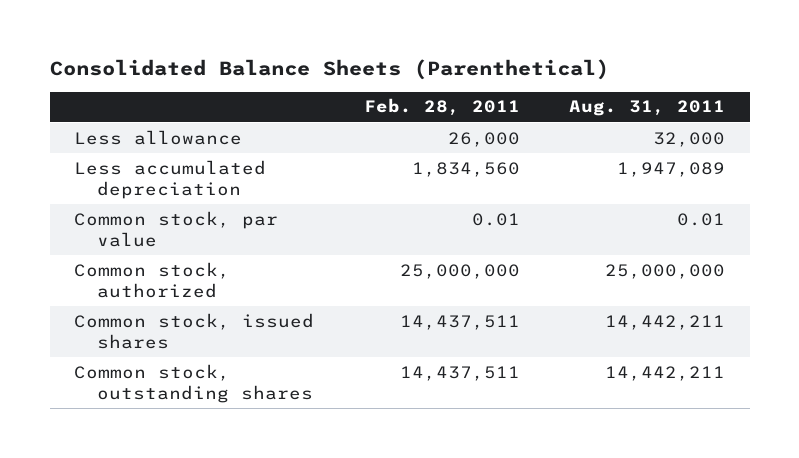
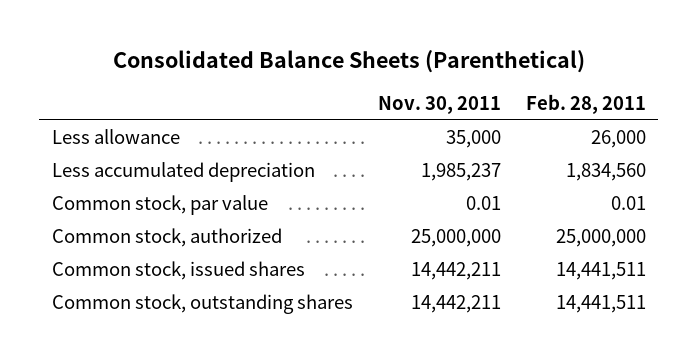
- | Feb. 28, 2011 | Aug. 31, 2011
+ | Nov. 30, 2011 | Feb. 28, 2011
- Common stock, issued shares | 14,437,511 | 14,442,211
- Common stock, outstanding shares | 14,437,511 | 14,442,211
+ Common stock, issued shares | 14,442,211 | 14,441,511
+ Common stock, outstanding shares | 14,442,211 | 14,441,511

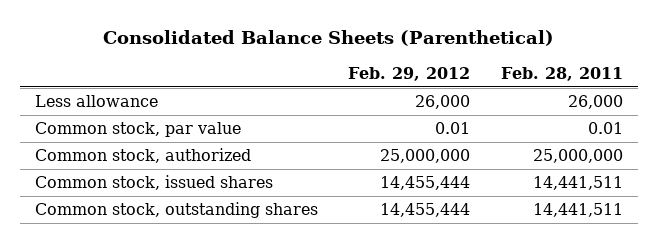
- | Nov. 30, 2011 | Feb. 28, 2011
+ | Feb. 29, 2012 | Feb. 28, 2011
- Less accumulated depreciation | 1,985,237 | 1,834,560

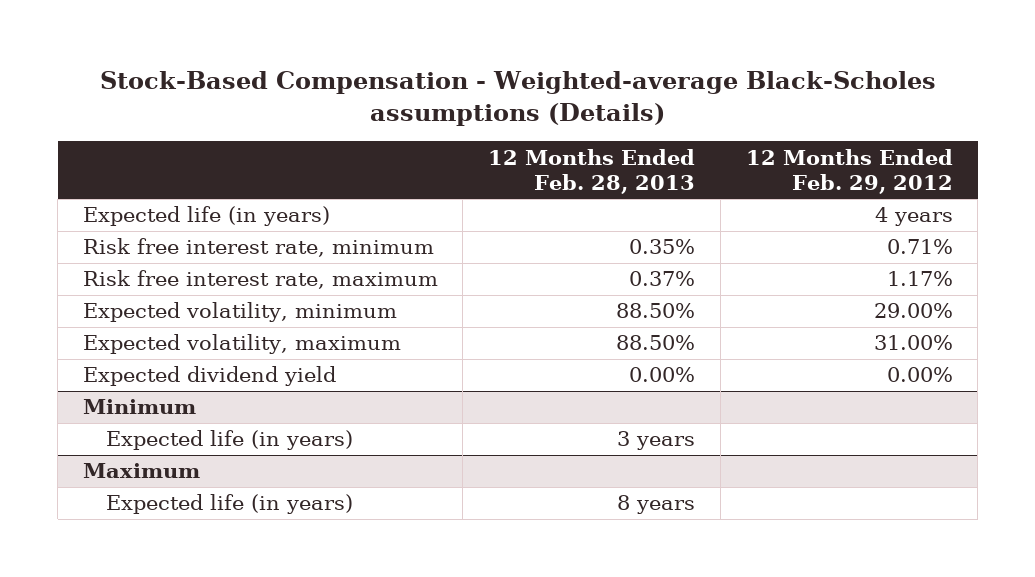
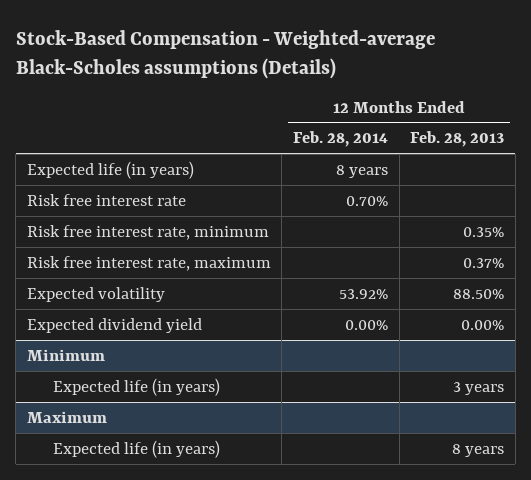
- | 12 Months Ended Feb. 28, 2013 | 12 Months Ended Feb. 29, 2012
+ | 12 Months Ended Feb. 28, 2014 | 12 Months Ended Feb. 28, 2013
+ Risk free interest rate | 0.70% |
- Expected volatility, minimum | 88.50% | 29.00%
- Expected volatility, maximum | 88.50% | 31.00%
+ Expected volatility | 53.92% | 88.50%

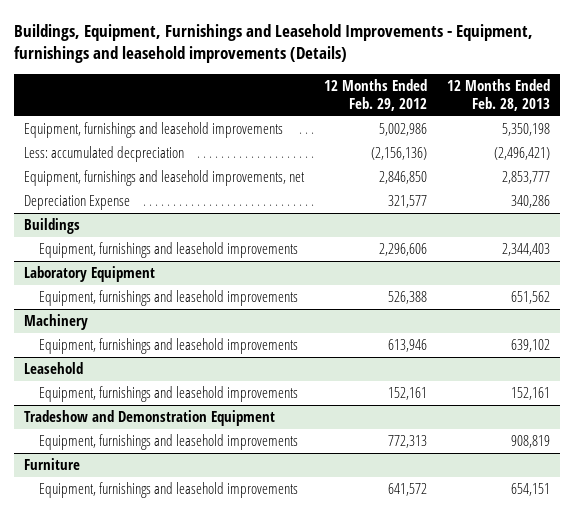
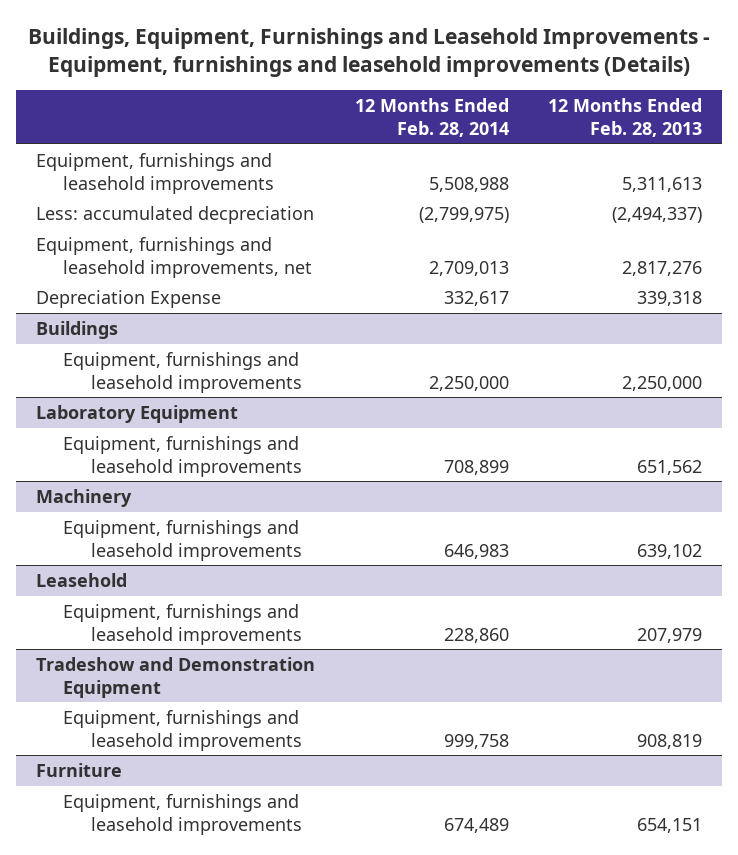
- | 12 Months Ended Feb. 29, 2012 | 12 Months Ended Feb. 28, 2013
+ | 12 Months Ended Feb. 28, 2014 | 12 Months Ended Feb. 28, 2013
- Equipment, furnishings and leasehold improvements | 5,002,986 | 5,350,198
- Less: accumulated decpreciation | (2,156,136) | (2,496,421)
- Equipment, furnishings and leasehold improvements, net | 2,846,850 | 2,853,777
- Depreciation Expense | 321,577 | 340,286
+ Equipment, furnishings and leasehold improvements | 5,508,988 | 5,311,613
+ Less: accumulated decpreciation | (2,799,975) | (2,494,337)
+ Equipment, furnishings and leasehold improvements, net | 2,709,013 | 2,817,276
+ Depreciation Expense | 332,617 | 339,318
@ Buildings
- Equipment, furnishings and leasehold improvements | 2,296,606 | 2,344,403
+ Equipment, furnishings and leasehold improvements | 2,250,000 | 2,250,000
@ Leasehold
- Equipment, furnishings and leasehold improvements | 152,161 | 152,161
+ Equipment, furnishings and leasehold improvements | 228,860 | 207,979

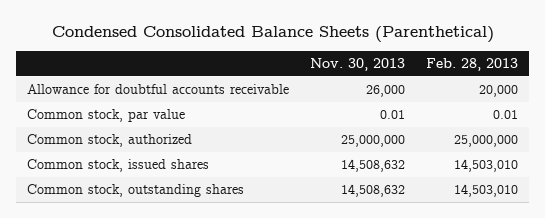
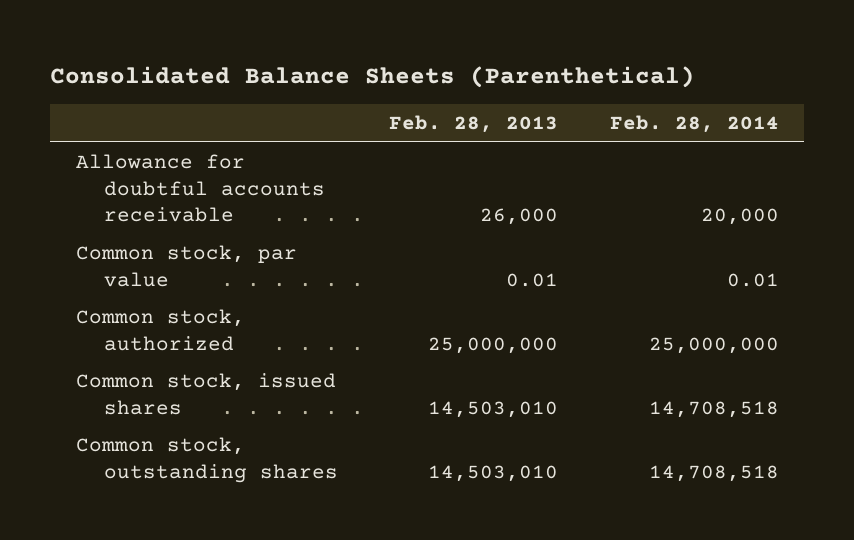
- Condensed Consolidated Balance Sheets (Parenthetical)
+ Consolidated Balance Sheets (Parenthetical)
- | Nov. 30, 2013 | Feb. 28, 2013
+ | Feb. 28, 2013 | Feb. 28, 2014
- Allowance for doubtful accounts receivable | 26,000 | 20,000
+ Allowance for doubtful accounts receivable | 26,000 | 20,000

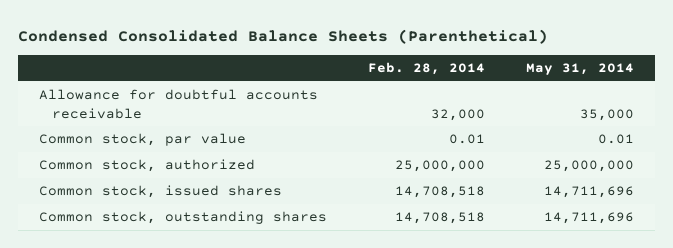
- Consolidated Balance Sheets (Parenthetical)
+ Condensed Consolidated Balance Sheets (Parenthetical)
- | Feb. 28, 2013 | Feb. 28, 2014
+ | Feb. 28, 2014 | May 31, 2014
- Allowance for doubtful accounts receivable | 26,000 | 20,000
+ Allowance for doubtful accounts receivable | 32,000 | 35,000

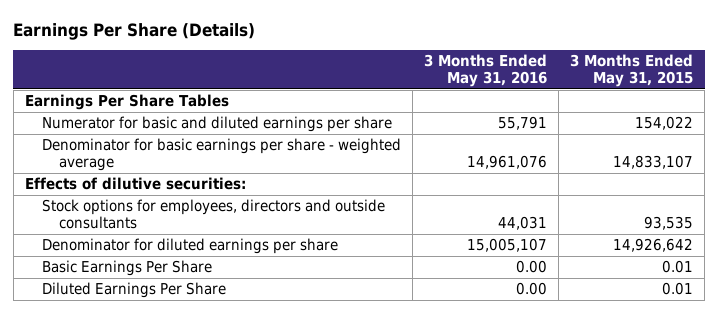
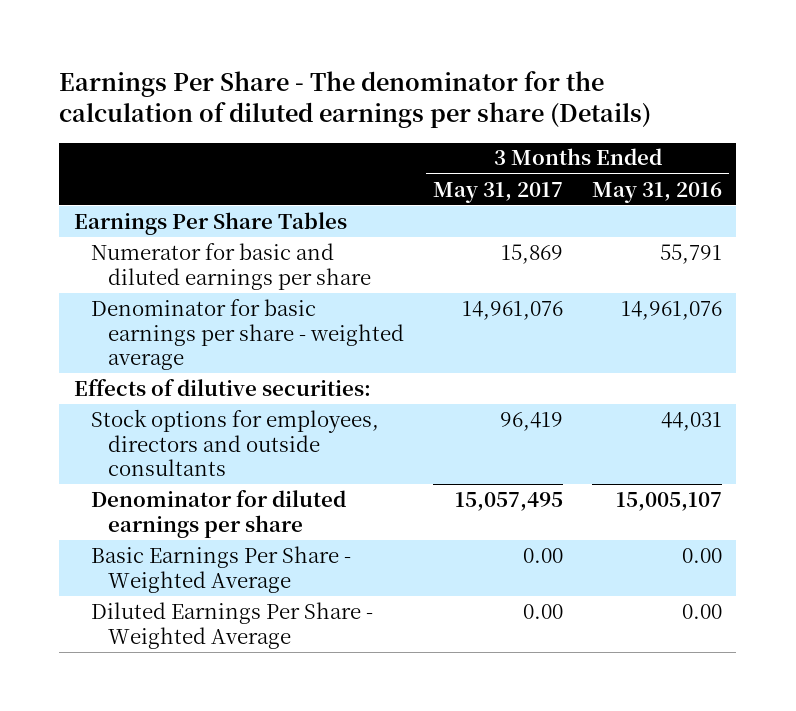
- Earnings Per Share (Details)
+ Earnings Per Share - The denominator for the calculation of diluted earnings per share (Details)
- | 3 Months Ended May 31, 2016 | 3 Months Ended May 31, 2015
+ | 3 Months Ended May 31, 2017 | 3 Months Ended May 31, 2016
- Basic Earnings Per Share | 0.00 | 0.01
- Diluted Earnings Per Share | 0.00 | 0.01
+ Basic Earnings Per Share - Weighted Average | 0.00 | 0.00
+ Diluted Earnings Per Share - Weighted Average | 0.00 | 0.00

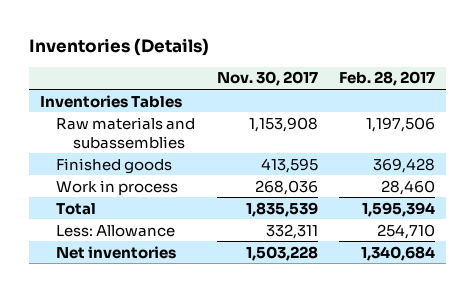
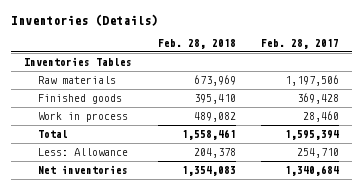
- | Nov. 30, 2017 | Feb. 28, 2017
+ | Feb. 28, 2018 | Feb. 28, 2017
- Raw materials and subassemblies | 1,153,908 | 1,197,506
+ Raw materials | 673,969 | 1,197,506

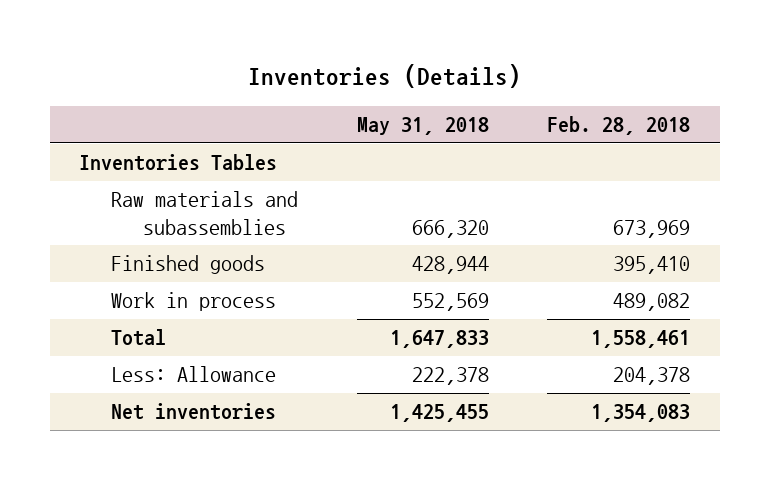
- | Feb. 28, 2018 | Feb. 28, 2017
+ | May 31, 2018 | Feb. 28, 2018
- Raw materials | 673,969 | 1,197,506
+ Raw materials and subassemblies | 666,320 | 673,969

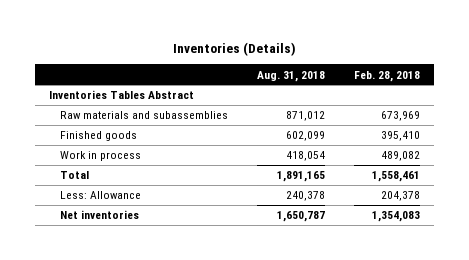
- | May 31, 2018 | Feb. 28, 2018
+ | Aug. 31, 2018 | Feb. 28, 2018
- Inventories Tables
+ Inventories Tables Abstract

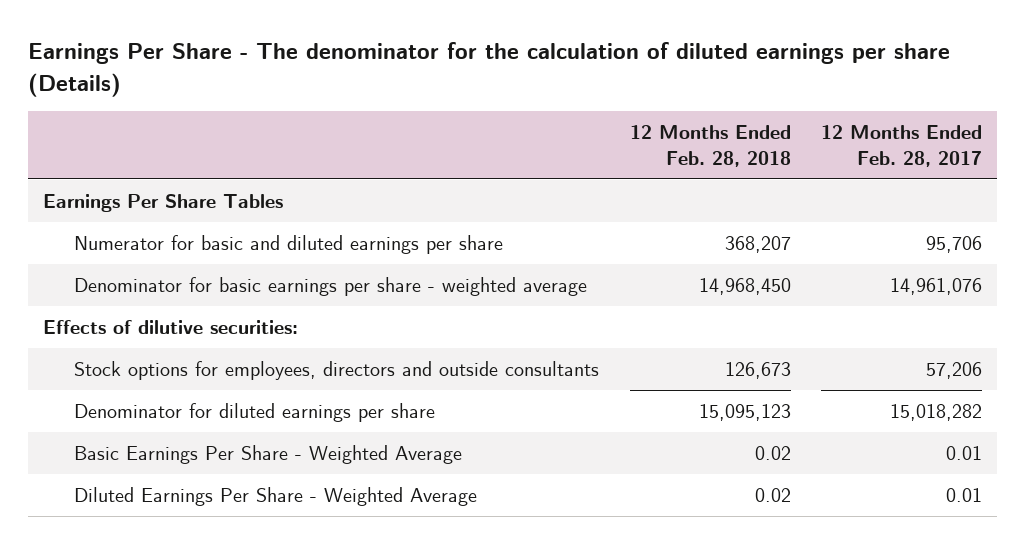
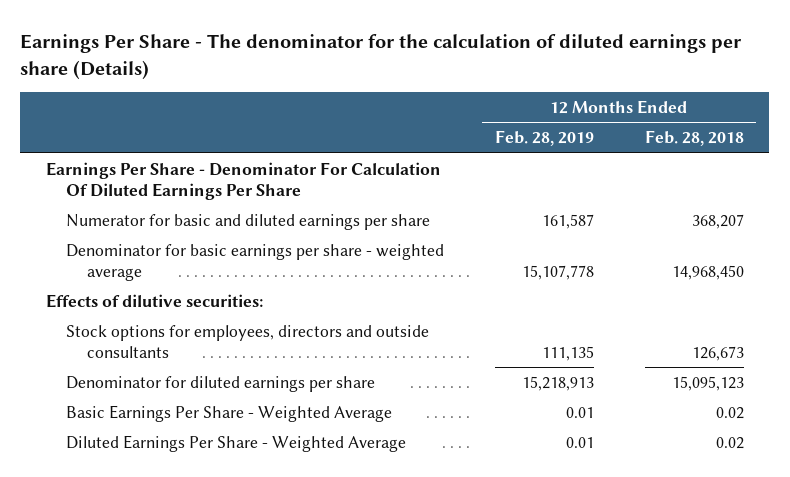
- | 12 Months Ended Feb. 28, 2018 | 12 Months Ended Feb. 28, 2017
+ | 12 Months Ended Feb. 28, 2019 | 12 Months Ended Feb. 28, 2018
- Earnings Per Share Tables
+ Earnings Per Share - Denominator For Calculation Of Diluted Earnings Per Share

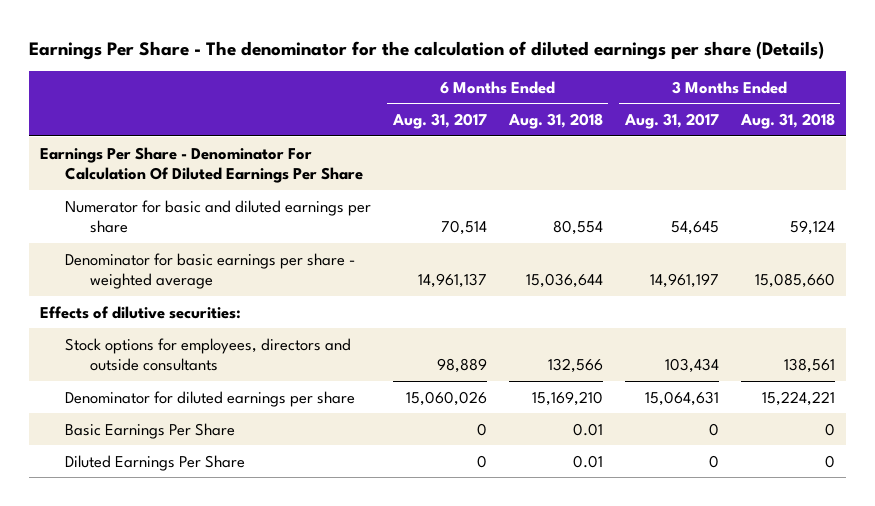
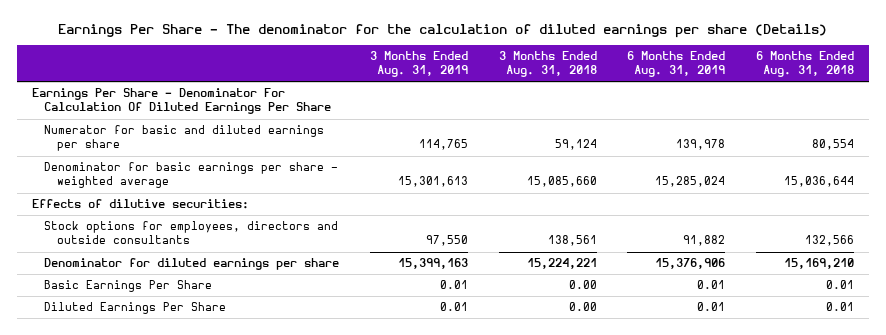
- | 6 Months Ended Aug. 31, 2017 | 6 Months Ended Aug. 31, 2018 | 3 Months Ended Aug. 31, 2017 | 3 Months Ended Aug. 31, 2018
+ | 3 Months Ended Aug. 31, 2019 | 3 Months Ended Aug. 31, 2018 | 6 Months Ended Aug. 31, 2019 | 6 Months Ended Aug. 31, 2018
- Basic Earnings Per Share | 0 | 0.01 | 0 | 0
- Diluted Earnings Per Share | 0 | 0.01 | 0 | 0
+ Basic Earnings Per Share | 0.01 | 0.00 | 0.01 | 0.01
+ Diluted Earnings Per Share | 0.01 | 0.00 | 0.01 | 0.01

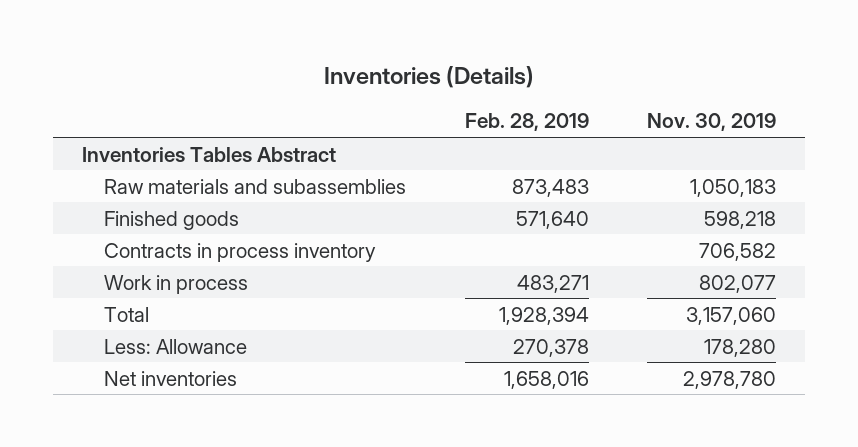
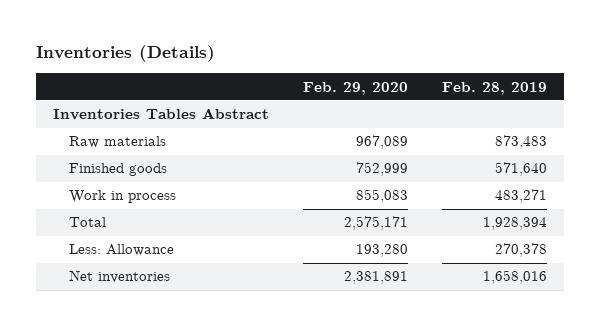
- | Feb. 28, 2019 | Nov. 30, 2019
+ | Feb. 29, 2020 | Feb. 28, 2019
- Raw materials and subassemblies | 873,483 | 1,050,183
+ Raw materials | 967,089 | 873,483
- Contracts in process inventory | | 706,582

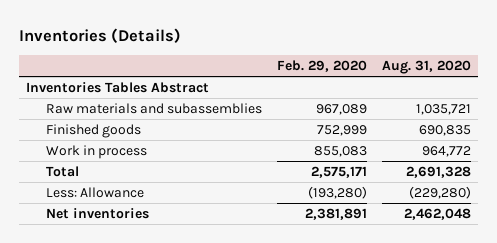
- | Feb. 29, 2020 | Feb. 28, 2019
+ | Feb. 29, 2020 | Aug. 31, 2020
- Raw materials | 967,089 | 873,483
+ Raw materials and subassemblies | 967,089 | 1,035,721
- Less: Allowance | 193,280 | 270,378
+ Less: Allowance | (193,280) | (229,280)

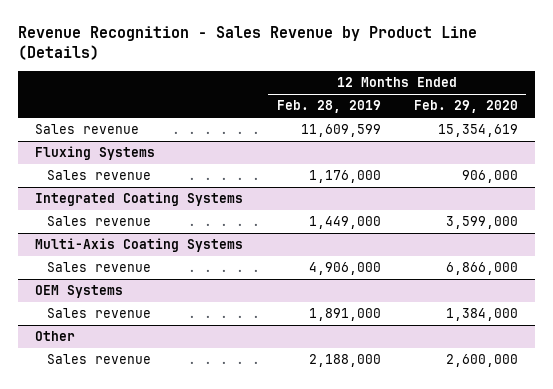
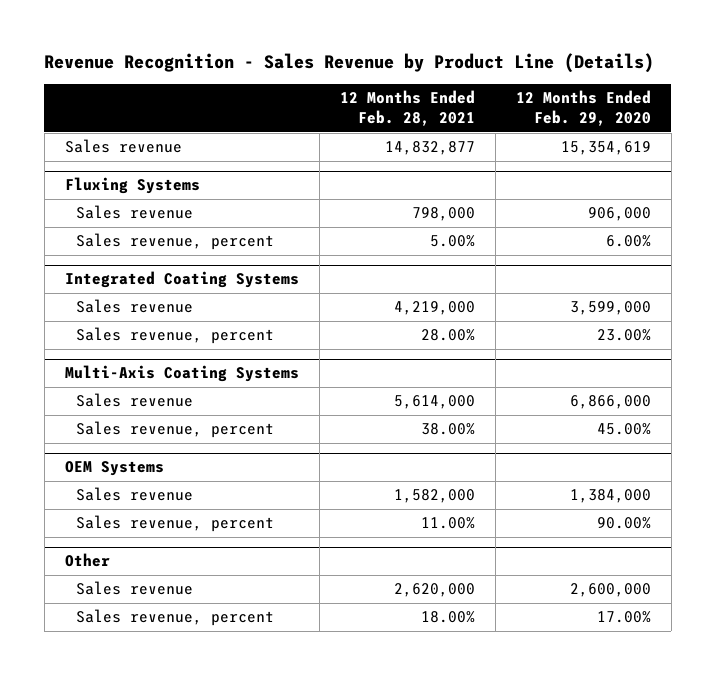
- | 12 Months Ended Feb. 28, 2019 | 12 Months Ended Feb. 29, 2020
+ | 12 Months Ended Feb. 28, 2021 | 12 Months Ended Feb. 29, 2020
@ Fluxing Systems
+ Sales revenue, percent | 5.00% | 6.00%
@ Integrated Coating Systems
+ Sales revenue, percent | 28.00% | 23.00%
@ Multi-Axis Coating Systems
+ Sales revenue, percent | 38.00% | 45.00%
@ OEM Systems
+ Sales revenue, percent | 11.00% | 90.00%
@ Other
+ Sales revenue, percent | 18.00% | 17.00%

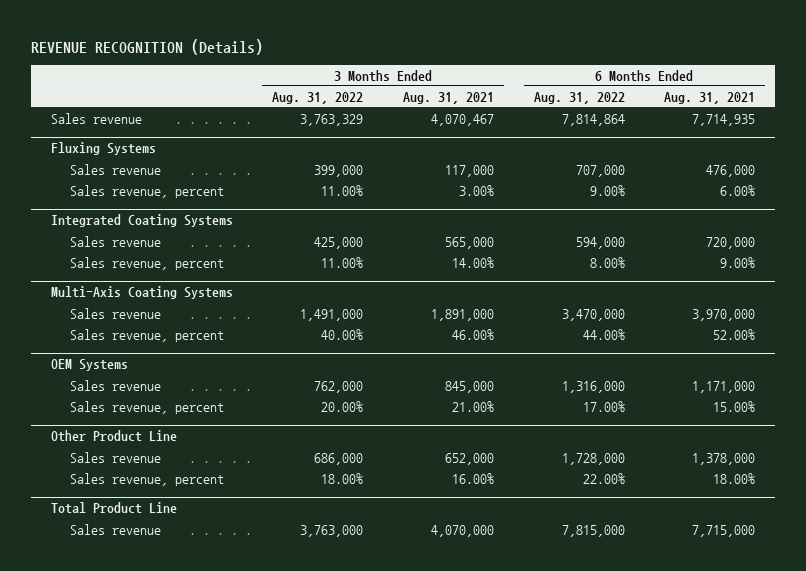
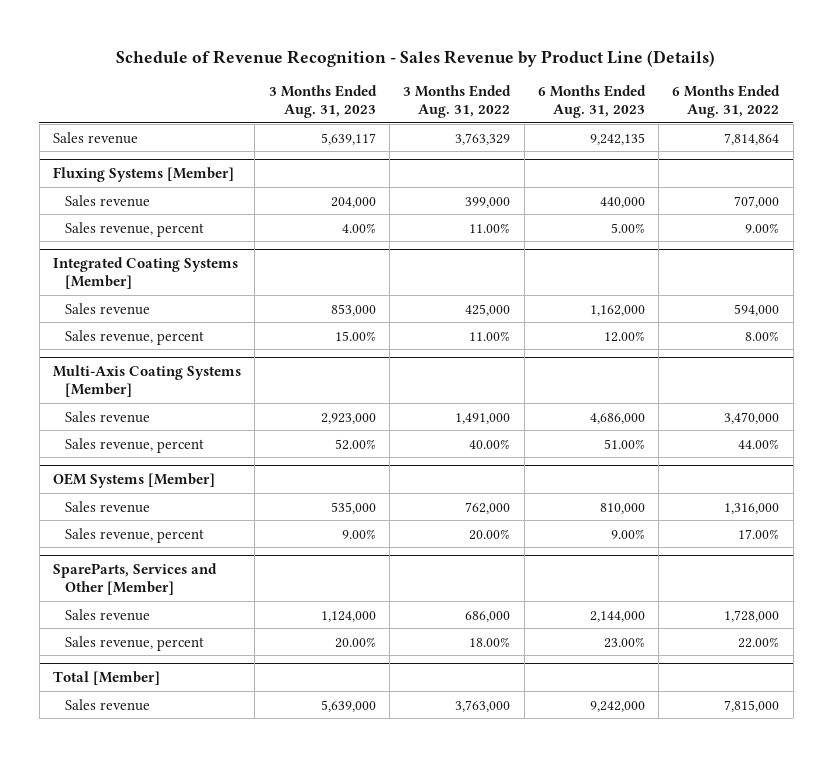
- REVENUE RECOGNITION (Details)
+ Schedule of Revenue Recognition - Sales Revenue by Product Line (Details)
- | 3 Months Ended Aug. 31, 2022 | 3 Months Ended Aug. 31, 2021 | 6 Months Ended Aug. 31, 2022 | 6 Months Ended Aug. 31, 2021
+ | 3 Months Ended Aug. 31, 2023 | 3 Months Ended Aug. 31, 2022 | 6 Months Ended Aug. 31, 2023 | 6 Months Ended Aug. 31, 2022
- Fluxing Systems
+ Fluxing Systems [Member]
- Integrated Coating Systems
+ Integrated Coating Systems [Member]
- Multi-Axis Coating Systems
+ Multi-Axis Coating Systems [Member]
- OEM Systems
+ OEM Systems [Member]
- Other Product Line
+ SpareParts, Services and Other [Member]
- Total Product Line
+ Total [Member]

